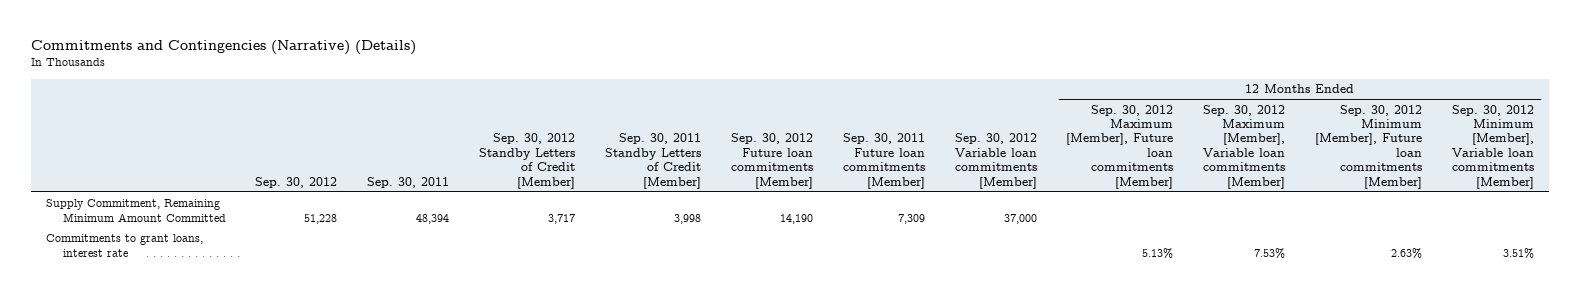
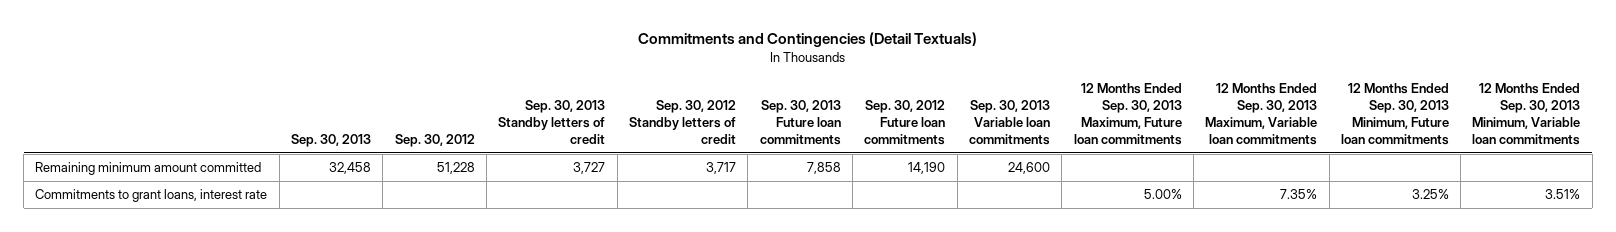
- Commitments and Contingencies (Narrative) (Details)
+ Commitments and Contingencies (Detail Textuals)
- | Sep. 30, 2012 | Sep. 30, 2011 | Sep. 30, 2012 Standby Letters of Credit [Member] | Sep. 30, 2011 Standby Letters of Credit [Member] | Sep. 30, 2012 Future loan commitments [Member] | Sep. 30, 2011 Future loan commitments [Member] | Sep. 30, 2012 Variable loan commitments [Member] | 12 Months Ended Sep. 30, 2012 Maximum [Member], Future loan commitments [Member] | 12 Months Ended Sep. 30, 2012 Maximum [Member], Variable loan commitments [Member] | 12 Months Ended Sep. 30, 2012 Minimum [Member], Future loan commitments [Member] | 12 Months Ended Sep. 30, 2012 Minimum [Member], Variable loan commitments [Member]
+ | Sep. 30, 2013 | Sep. 30, 2012 | Sep. 30, 2013 Standby letters of credit | Sep. 30, 2012 Standby letters of credit | Sep. 30, 2013 Future loan commitments | Sep. 30, 2012 Future loan commitments | Sep. 30, 2013 Variable loan commitments | 12 Months Ended Sep. 30, 2013 Maximum, Future loan commitments | 12 Months Ended Sep. 30, 2013 Maximum, Variable loan commitments | 12 Months Ended Sep. 30, 2013 Minimum, Future loan commitments | 12 Months Ended Sep. 30, 2013 Minimum, Variable loan commitments
- Supply Commitment, Remaining Minimum Amount Committed | 51,228 | 48,394 | 3,717 | 3,998 | 14,190 | 7,309 | 37,000 | | | |
+ Remaining minimum amount committed | 32,458 | 51,228 | 3,727 | 3,717 | 7,858 | 14,190 | 24,600 | | | |

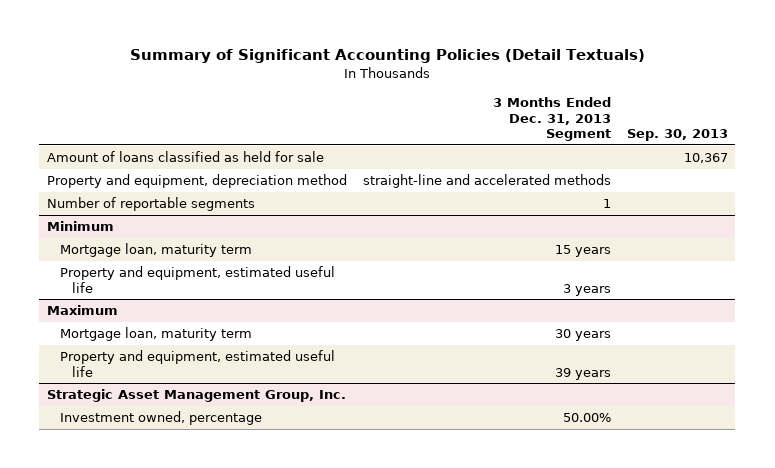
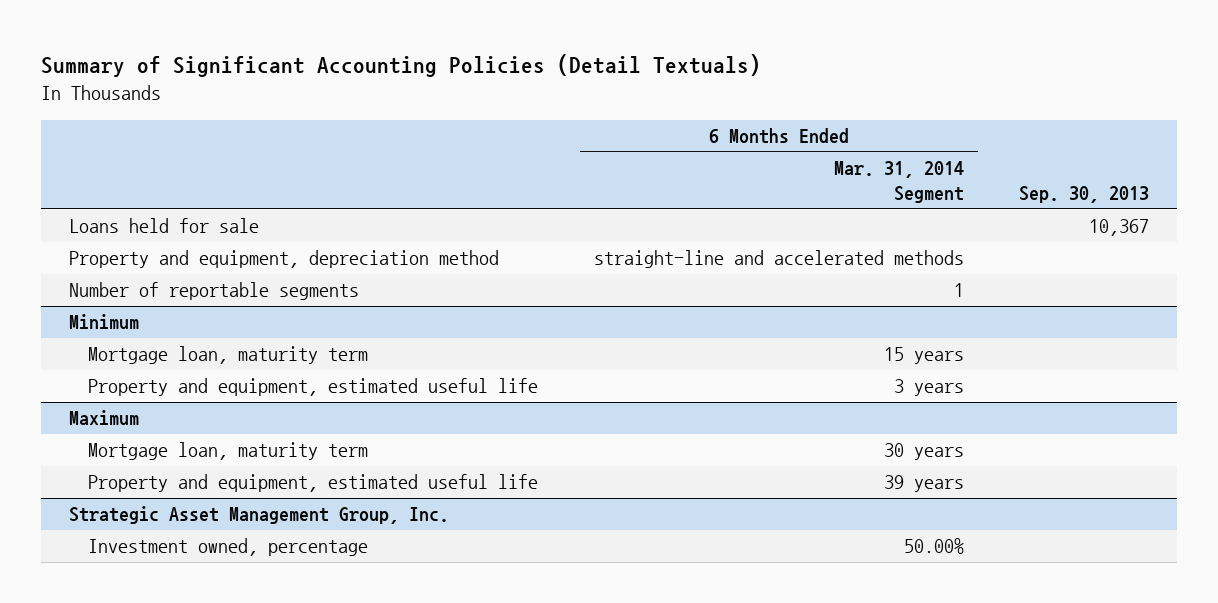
- | 3 Months Ended Dec. 31, 2013 Segment | Sep. 30, 2013
+ | 6 Months Ended Mar. 31, 2014 Segment | Sep. 30, 2013
- Amount of loans classified as held for sale | | 10,367
+ Loans held for sale | | 10,367

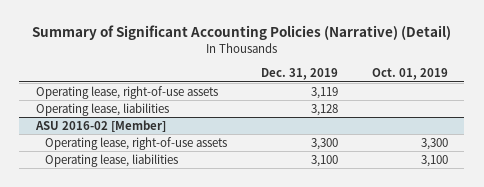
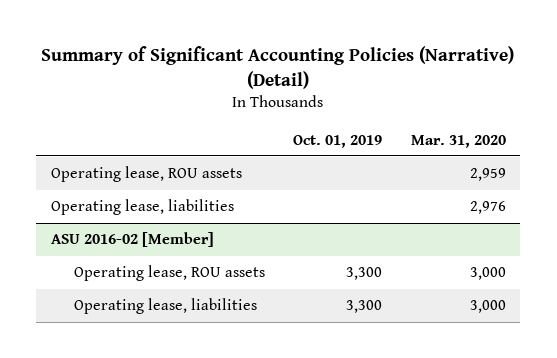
- | Dec. 31, 2019 | Oct. 01, 2019
+ | Oct. 01, 2019 | Mar. 31, 2020
- Operating lease, right-of-use assets | 3,119 |
+ Operating lease, ROU assets | | 2,959
@ ASU 2016-02 [Member]
- Operating lease, right-of-use assets | 3,300 | 3,300
- Operating lease, liabilities | 3,100 | 3,100
+ Operating lease, ROU assets | 3,300 | 3,000
+ Operating lease, liabilities | 3,300 | 3,000

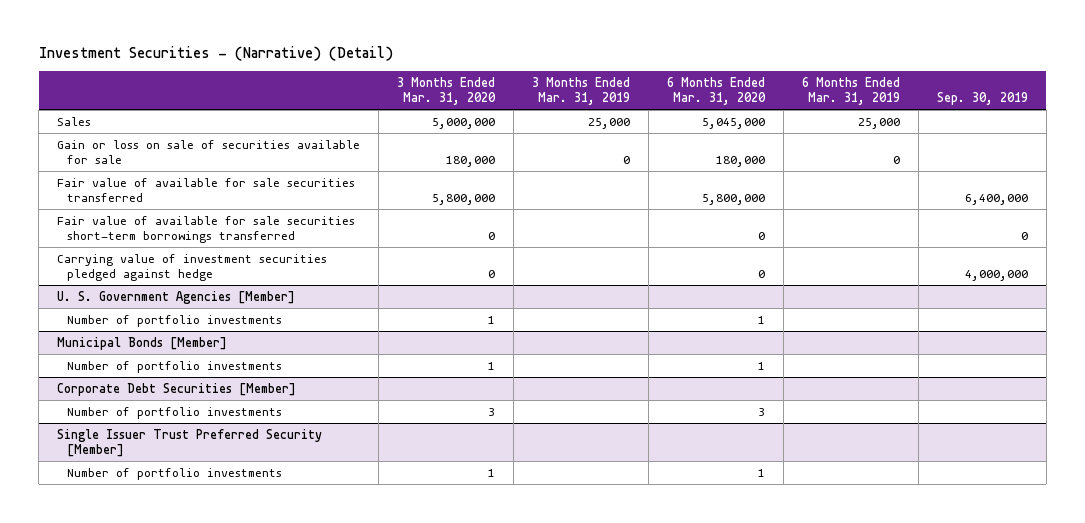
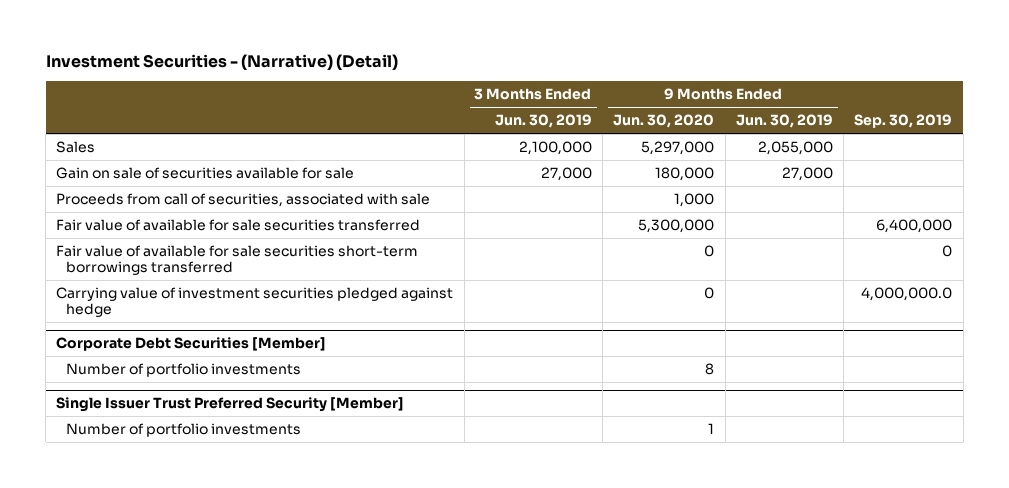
- | 3 Months Ended Mar. 31, 2020 | 3 Months Ended Mar. 31, 2019 | 6 Months Ended Mar. 31, 2020 | 6 Months Ended Mar. 31, 2019 | Sep. 30, 2019
+ | 3 Months Ended Jun. 30, 2019 | 9 Months Ended Jun. 30, 2020 | 9 Months Ended Jun. 30, 2019 | Sep. 30, 2019
- Gain or loss on sale of securities available for sale | 180,000 | 0 | 180,000 | 0 |
+ Gain on sale of securities available for sale | 27,000 | 180,000 | 27,000 |
+ Proceeds from call of securities, associated with sale | | 1,000 | |
- Carrying value of investment securities pledged against hedge | 0 | | 0 | | 4,000,000
- U. S. Government Agencies [Member]
- Number of portfolio investments | 1 | | 1 | |
- Municipal Bonds [Member]
- Number of portfolio investments | 1 | | 1 | |
+ Carrying value of investment securities pledged against hedge | | 0 | | 4,000,000.0

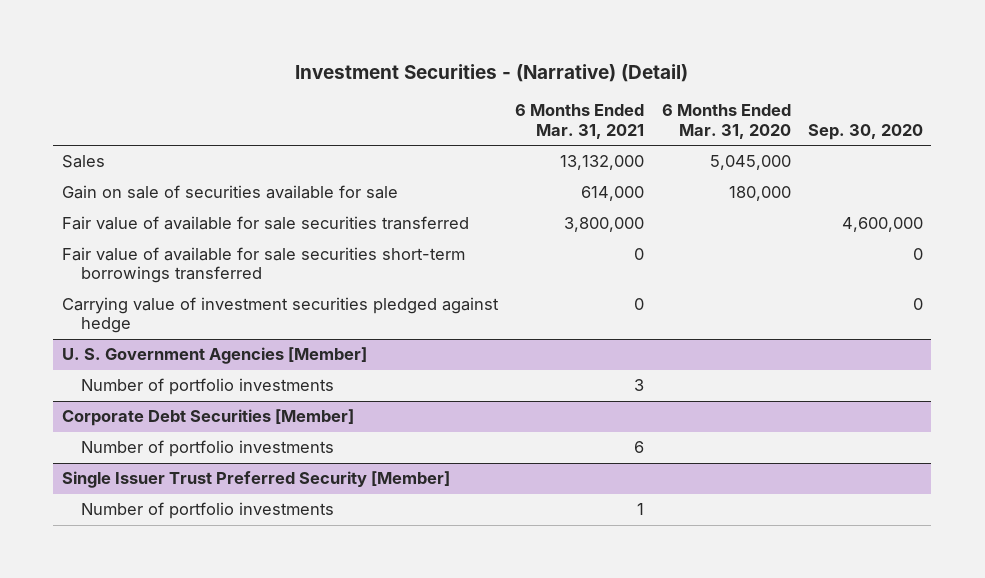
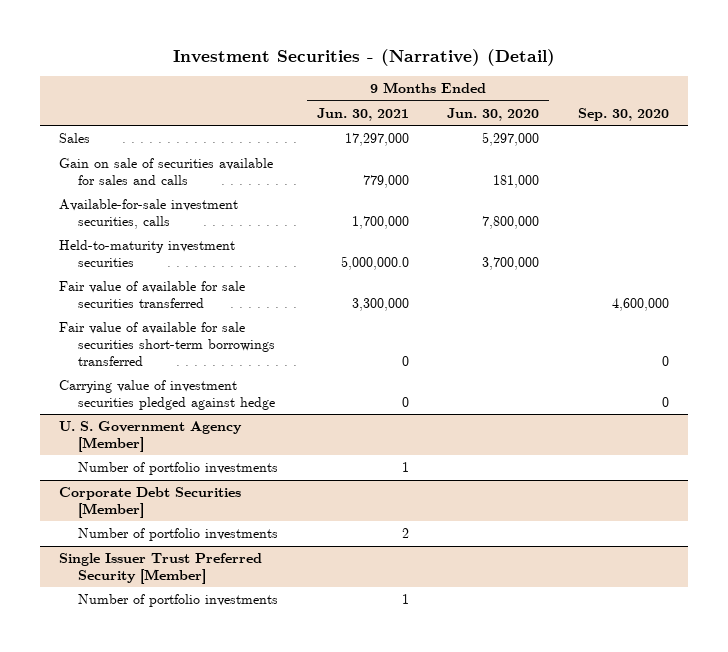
- | 6 Months Ended Mar. 31, 2021 | 6 Months Ended Mar. 31, 2020 | Sep. 30, 2020
+ | 9 Months Ended Jun. 30, 2021 | 9 Months Ended Jun. 30, 2020 | Sep. 30, 2020
- Gain on sale of securities available for sale | 614,000 | 180,000 |
+ Gain on sale of securities available for sales and calls | 779,000 | 181,000 |
+ Available-for-sale investment securities, calls | 1,700,000 | 7,800,000 |
+ Held-to-maturity investment securities | 5,000,000.0 | 3,700,000 |
- U. S. Government Agencies [Member]
+ U. S. Government Agency [Member]

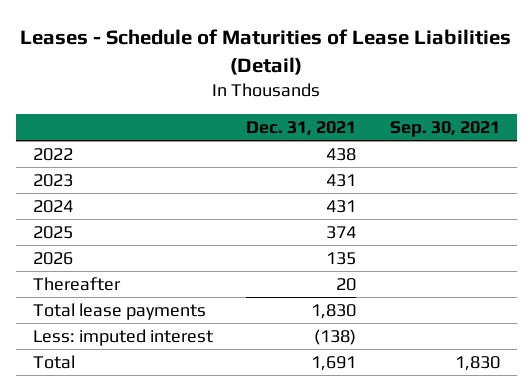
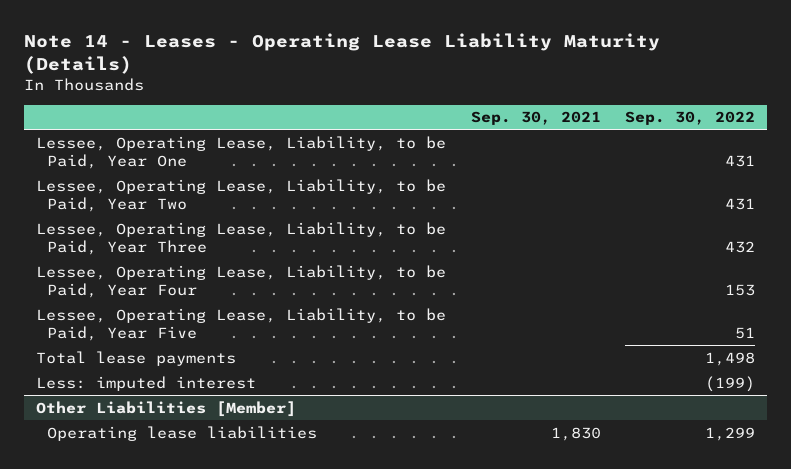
- Leases - Schedule of Maturities of Lease Liabilities (Detail)
+ Note 14 - Leases - Operating Lease Liability Maturity (Details)
- | Dec. 31, 2021 | Sep. 30, 2021
+ | Sep. 30, 2021 | Sep. 30, 2022
- 2022 | 438 |
- 2023 | 431 |
- 2024 | 431 |
- 2025 | 374 |
- 2026 | 135 |
- Thereafter | 20 |
+ Lessee, Operating Lease, Liability, to be Paid, Year One | | 431
+ Lessee, Operating Lease, Liability, to be Paid, Year Two | | 431
+ Lessee, Operating Lease, Liability, to be Paid, Year Three | | 432
+ Lessee, Operating Lease, Liability, to be Paid, Year Four | | 153
+ Lessee, Operating Lease, Liability, to be Paid, Year Five | | 51
- Total | 1,691 | 1,830
+ Other Liabilities [Member]
+ Operating lease liabilities | 1,830 | 1,299

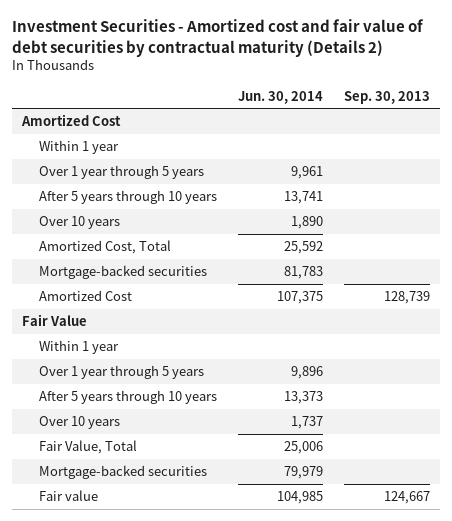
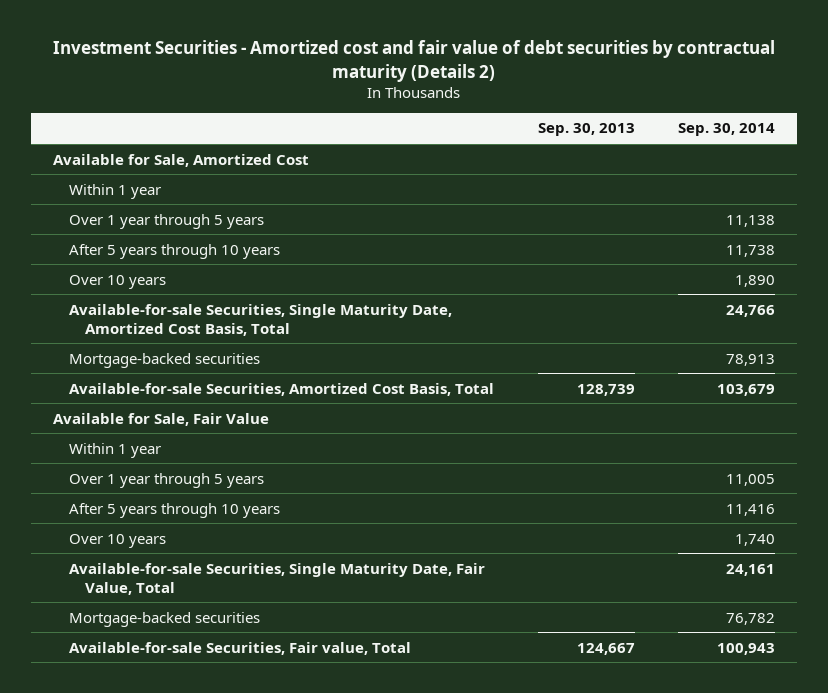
- | Jun. 30, 2014 | Sep. 30, 2013
+ | Sep. 30, 2013 | Sep. 30, 2014
- Amortized Cost
+ Available for Sale, Amortized Cost
- Amortized Cost, Total | 25,592 |
+ Available-for-sale Securities, Single Maturity Date, Amortized Cost Basis, Total | | 24,766
- Amortized Cost | 107,375 | 128,739
- Fair Value
+ Available-for-sale Securities, Amortized Cost Basis, Total | 128,739 | 103,679
+ Available for Sale, Fair Value
- Fair Value, Total | 25,006 |
+ Available-for-sale Securities, Single Maturity Date, Fair Value, Total | | 24,161
- Fair value | 104,985 | 124,667
+ Available-for-sale Securities, Fair value, Total | 124,667 | 100,943

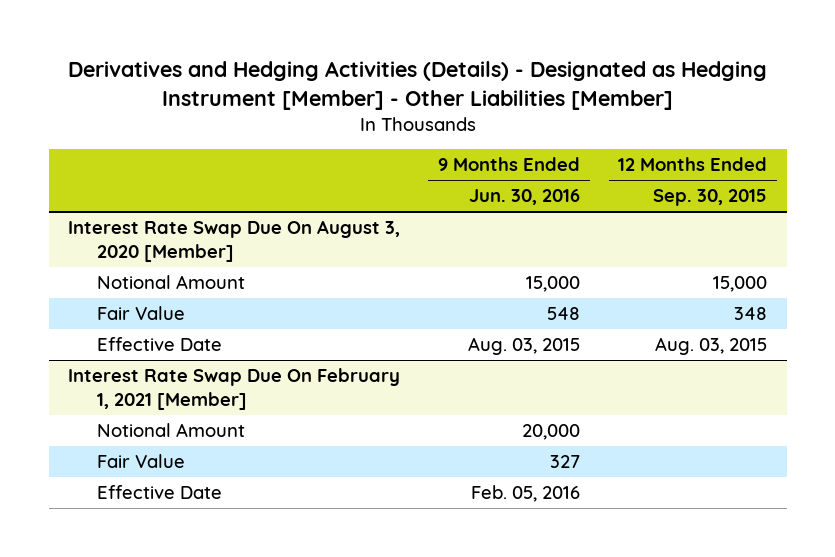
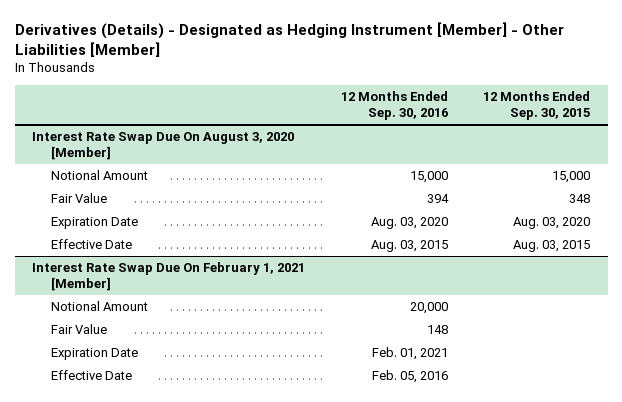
- Derivatives and Hedging Activities (Details) - Designated as Hedging Instrument [Member] - Other Liabilities [Member]
+ Derivatives (Details) - Designated as Hedging Instrument [Member] - Other Liabilities [Member]
- | 9 Months Ended Jun. 30, 2016 | 12 Months Ended Sep. 30, 2015
+ | 12 Months Ended Sep. 30, 2016 | 12 Months Ended Sep. 30, 2015
@ Interest Rate Swap Due On August 3, 2020 [Member]
+ Expiration Date | Aug. 03, 2020 | Aug. 03, 2020
@ Interest Rate Swap Due On February 1, 2021 [Member]
+ Expiration Date | Feb. 01, 2021 |

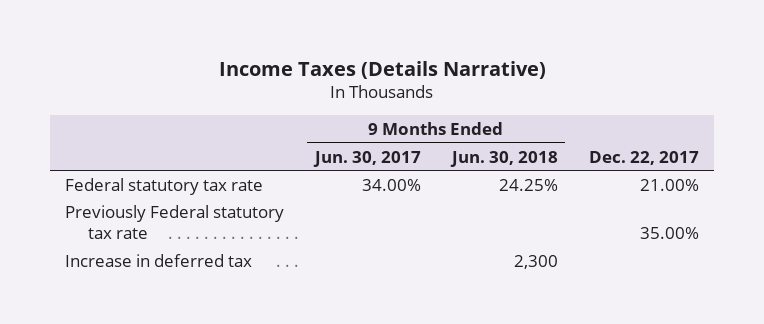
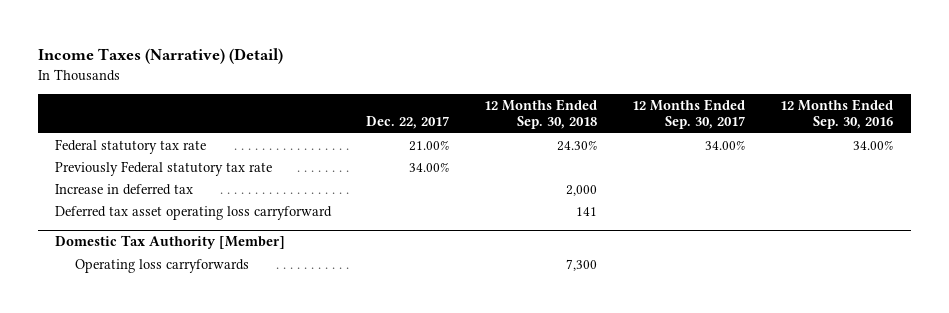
- Income Taxes (Details Narrative)
+ Income Taxes (Narrative) (Detail)
- | 9 Months Ended Jun. 30, 2017 | 9 Months Ended Jun. 30, 2018 | Dec. 22, 2017
+ | Dec. 22, 2017 | 12 Months Ended Sep. 30, 2018 | 12 Months Ended Sep. 30, 2017 | 12 Months Ended Sep. 30, 2016
- Previously Federal statutory tax rate | | | 35.00%
+ Previously Federal statutory tax rate | 34.00% | | |
+ Deferred tax asset operating loss carryforward | | 141 | |
+ Domestic Tax Authority [Member]
+ Operating loss carryforwards | | 7,300 | |

